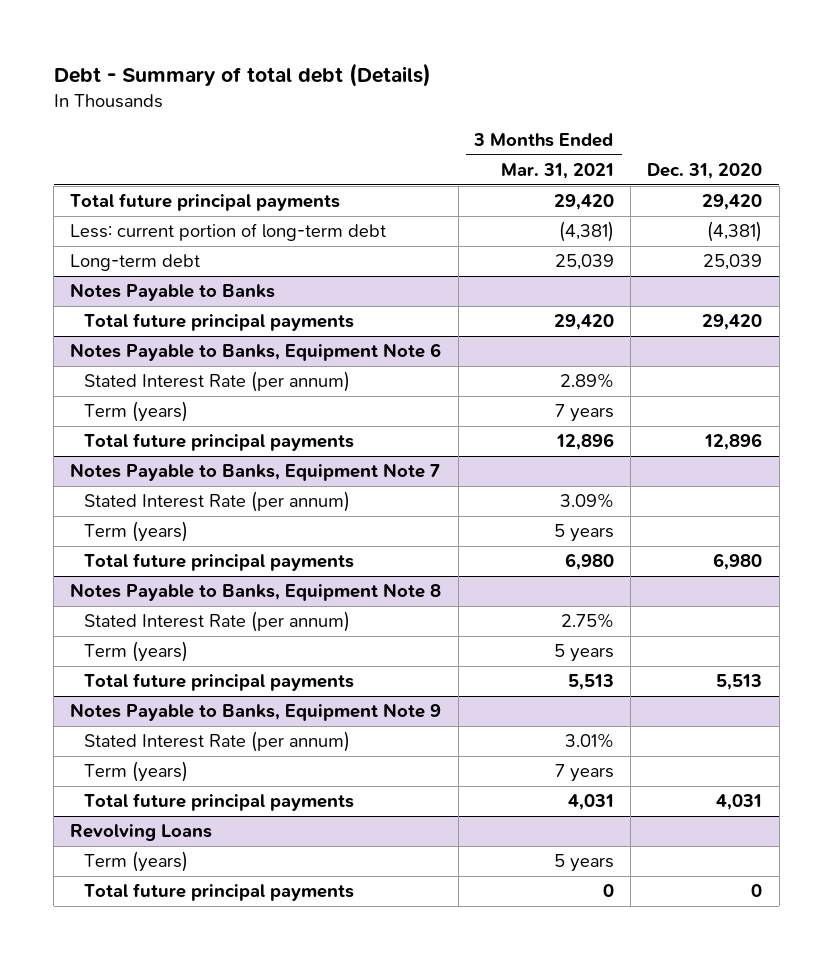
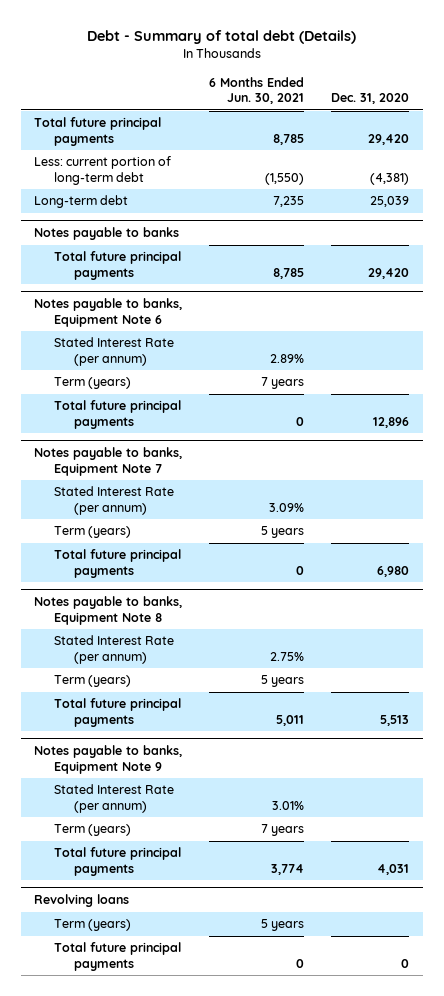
- | 3 Months Ended Mar. 31, 2021 | Dec. 31, 2020
+ | 6 Months Ended Jun. 30, 2021 | Dec. 31, 2020
- Notes Payable to Banks
+ Notes payable to banks
- Notes Payable to Banks, Equipment Note 6
+ Notes payable to banks, Equipment Note 6
- Notes Payable to Banks, Equipment Note 7
+ Notes payable to banks, Equipment Note 7
- Notes Payable to Banks, Equipment Note 8
+ Notes payable to banks, Equipment Note 8
- Notes Payable to Banks, Equipment Note 9
+ Notes payable to banks, Equipment Note 9
- Revolving Loans
+ Revolving loans

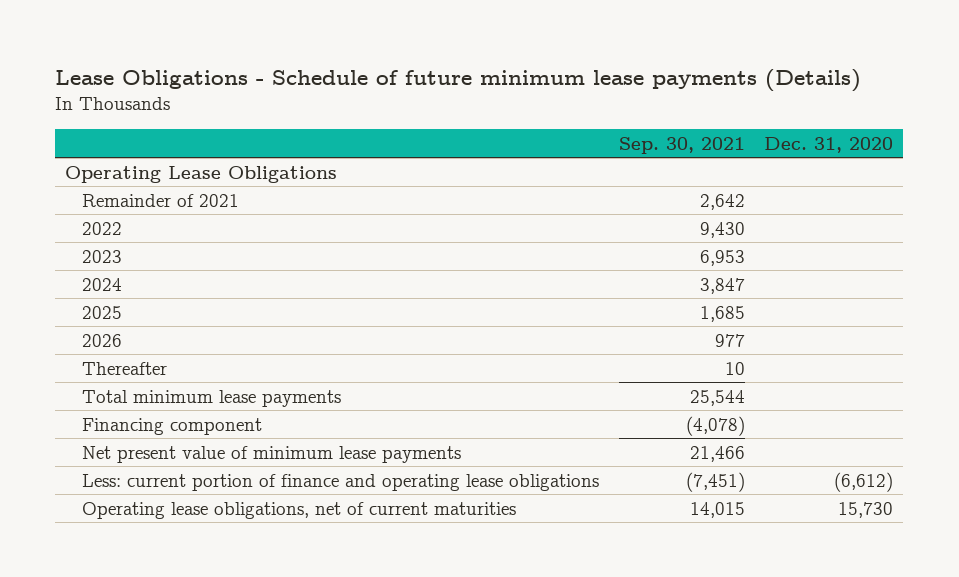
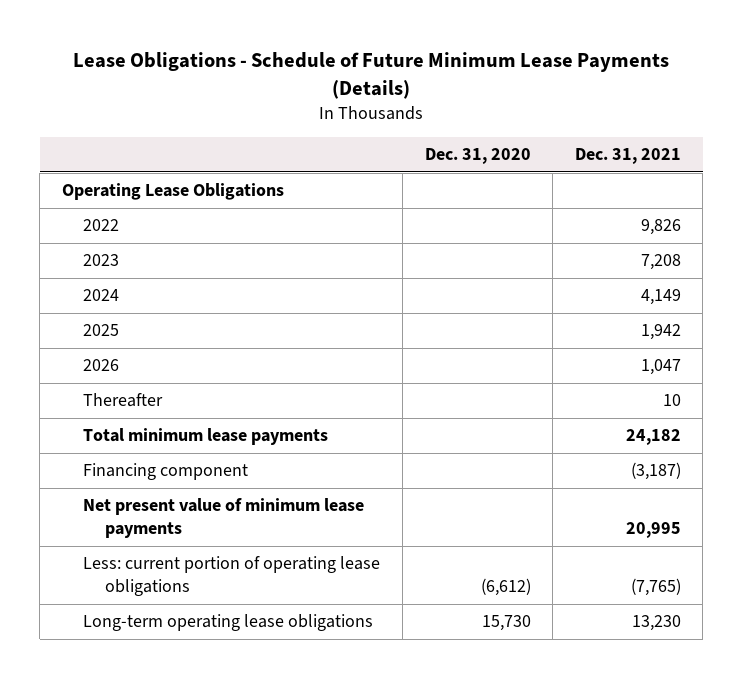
- Lease Obligations - Schedule of future minimum lease payments (Details)
+ Lease Obligations - Schedule of Future Minimum Lease Payments (Details)
- | Sep. 30, 2021 | Dec. 31, 2020
+ | Dec. 31, 2020 | Dec. 31, 2021
- Remainder of 2021 | 2,642 |
- Less: current portion of finance and operating lease obligations | (7,451) | (6,612)
- Operating lease obligations, net of current maturities | 14,015 | 15,730
+ Less: current portion of operating lease obligations | (6,612) | (7,765)
+ Long-term operating lease obligations | 15,730 | 13,230

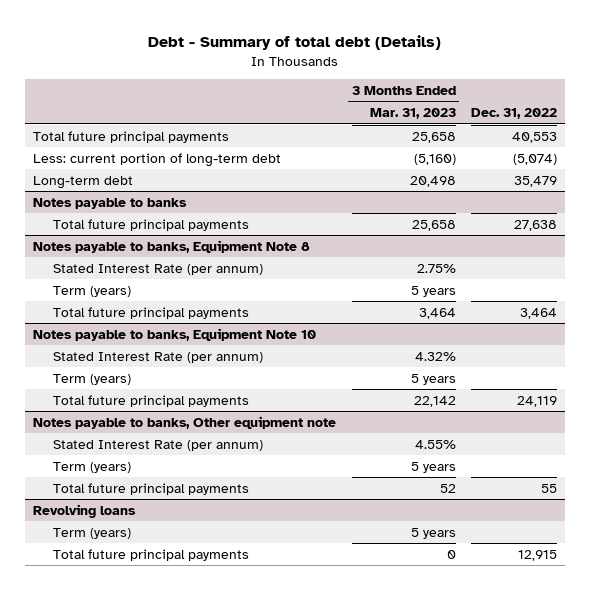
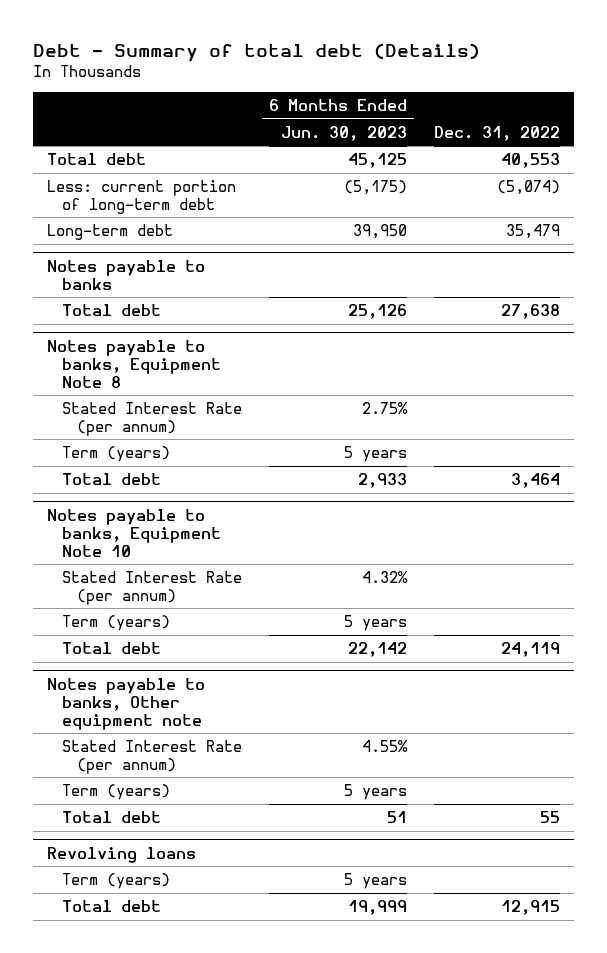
- | 3 Months Ended Mar. 31, 2023 | Dec. 31, 2022
+ | 6 Months Ended Jun. 30, 2023 | Dec. 31, 2022
- Total future principal payments | 25,658 | 40,553
+ Total debt | 45,125 | 40,553
@ Notes payable to banks
- Total future principal payments | 25,658 | 27,638
+ Total debt | 25,126 | 27,638
@ Notes payable to banks, Equipment Note 8
- Total future principal payments | 3,464 | 3,464
+ Total debt | 2,933 | 3,464
@ Notes payable to banks, Equipment Note 10
- Total future principal payments | 22,142 | 24,119
+ Total debt | 22,142 | 24,119
@ Notes payable to banks, Other equipment note
- Total future principal payments | 52 | 55
+ Total debt | 51 | 55
@ Revolving loans
- Total future principal payments | 0 | 12,915
+ Total debt | 19,999 | 12,915

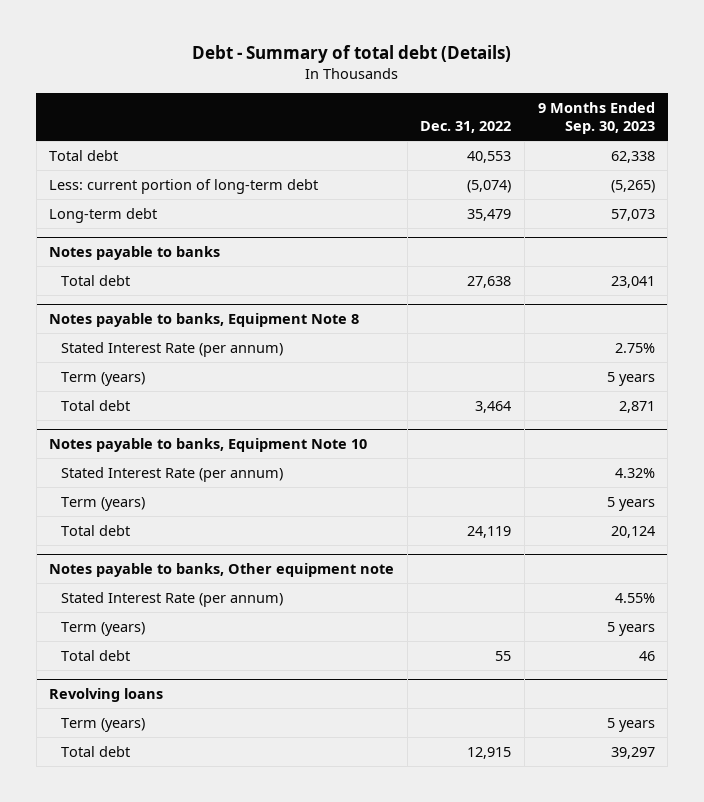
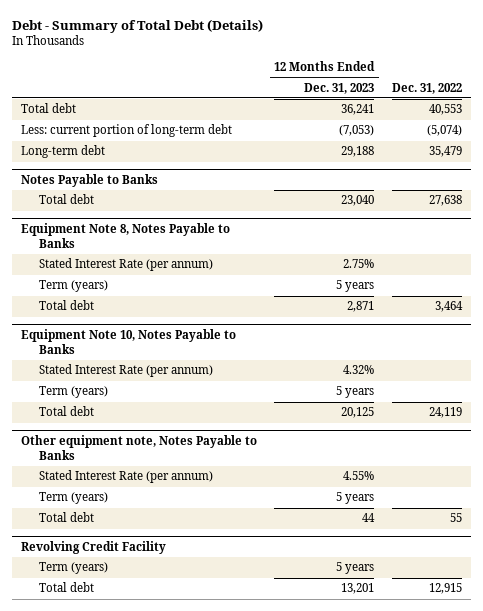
- Debt - Summary of total debt (Details)
+ Debt - Summary of Total Debt (Details)
- | Dec. 31, 2022 | 9 Months Ended Sep. 30, 2023
+ | 12 Months Ended Dec. 31, 2023 | Dec. 31, 2022
- Notes payable to banks
+ Notes Payable to Banks
- Notes payable to banks, Equipment Note 8
+ Equipment Note 8, Notes Payable to Banks
- Notes payable to banks, Equipment Note 10
+ Equipment Note 10, Notes Payable to Banks
- Notes payable to banks, Other equipment note
+ Other equipment note, Notes Payable to Banks
- Revolving loans
+ Revolving Credit Facility

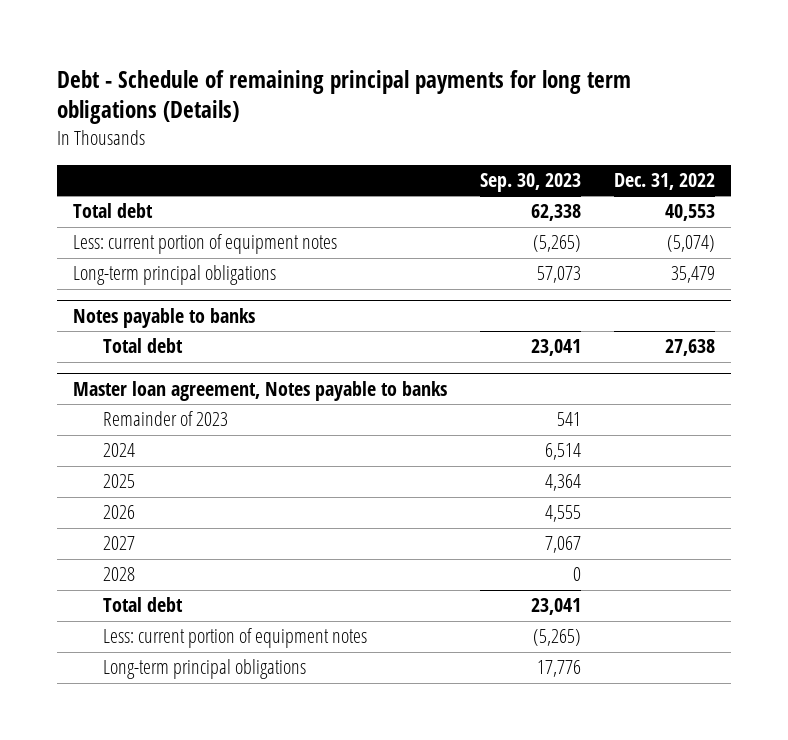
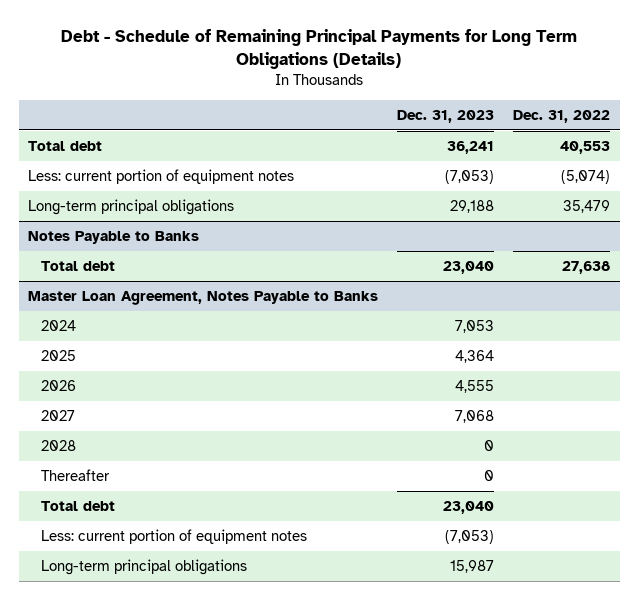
- Debt - Schedule of remaining principal payments for long term obligations (Details)
+ Debt - Schedule of Remaining Principal Payments for Long Term Obligations (Details)
- | Sep. 30, 2023 | Dec. 31, 2022
+ | Dec. 31, 2023 | Dec. 31, 2022
- Notes payable to banks
+ Notes Payable to Banks
- Master loan agreement, Notes payable to banks
- Remainder of 2023 | 541 |
+ Master Loan Agreement, Notes Payable to Banks
+ Thereafter | 0 |

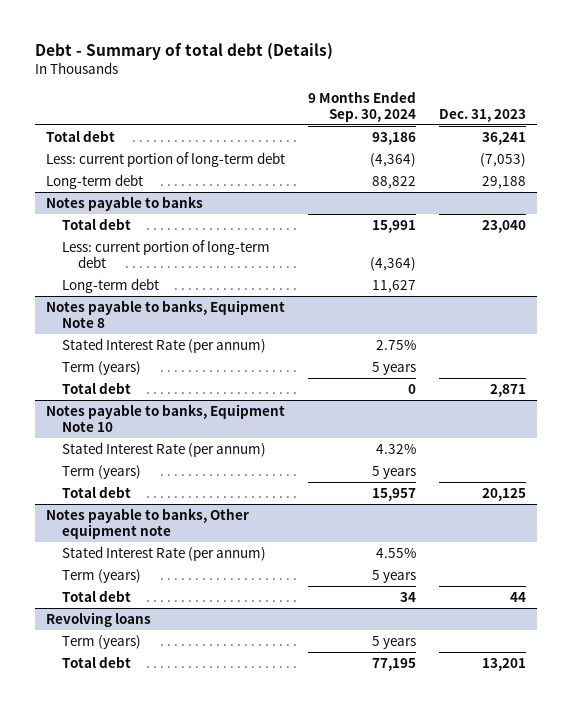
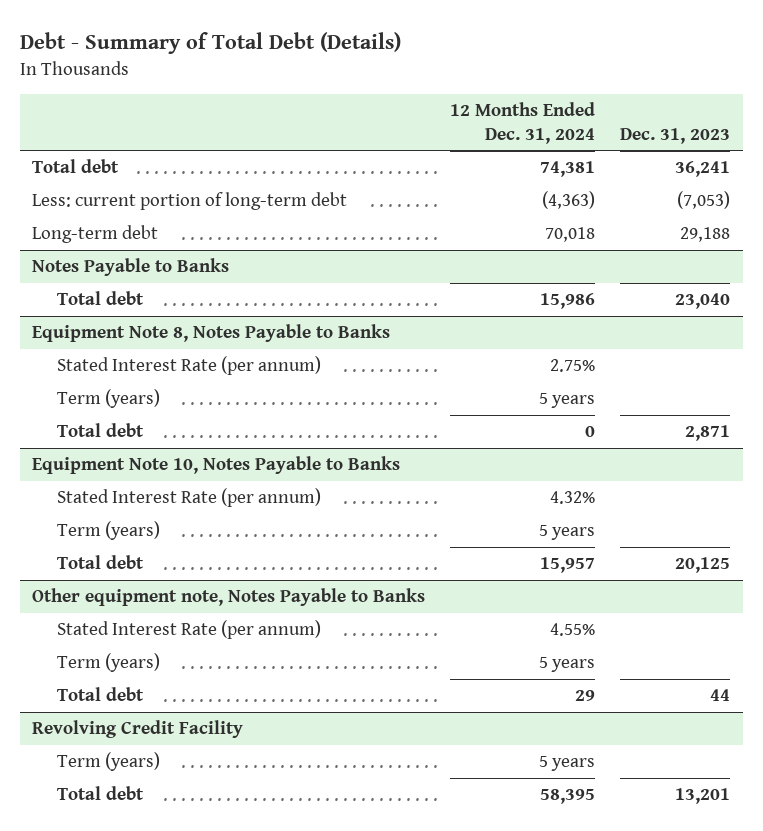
- Debt - Summary of total debt (Details)
+ Debt - Summary of Total Debt (Details)
- | 9 Months Ended Sep. 30, 2024 | Dec. 31, 2023
+ | 12 Months Ended Dec. 31, 2024 | Dec. 31, 2023
- Notes payable to banks
+ Notes Payable to Banks
- Less: current portion of long-term debt | (4,364) |
- Long-term debt | 11,627 |
- Notes payable to banks, Equipment Note 8
+ Equipment Note 8, Notes Payable to Banks
- Notes payable to banks, Equipment Note 10
+ Equipment Note 10, Notes Payable to Banks
- Notes payable to banks, Other equipment note
+ Other equipment note, Notes Payable to Banks
- Revolving loans
+ Revolving Credit Facility

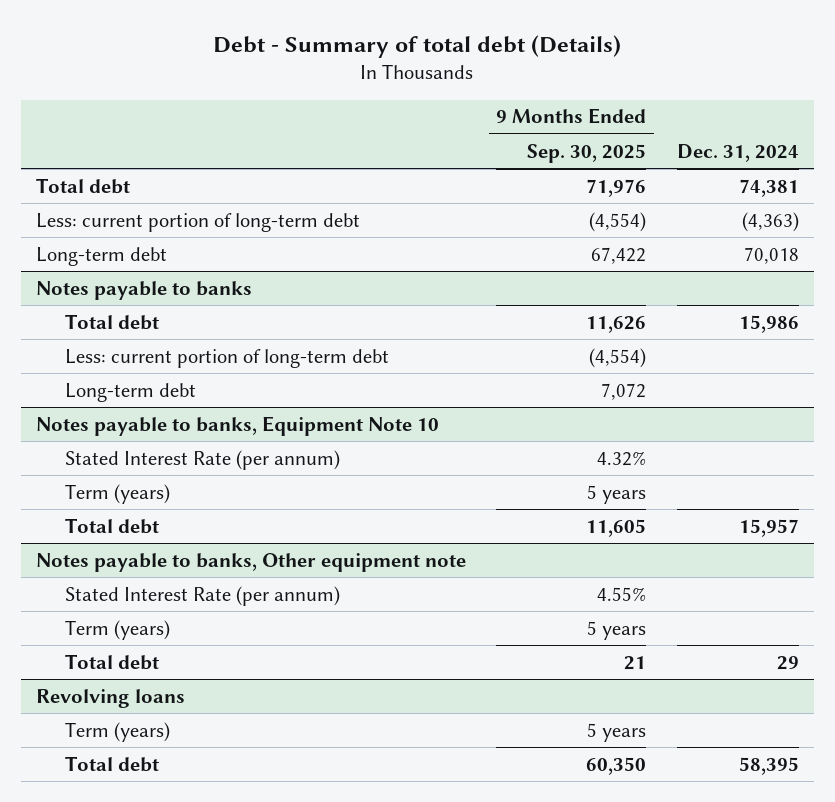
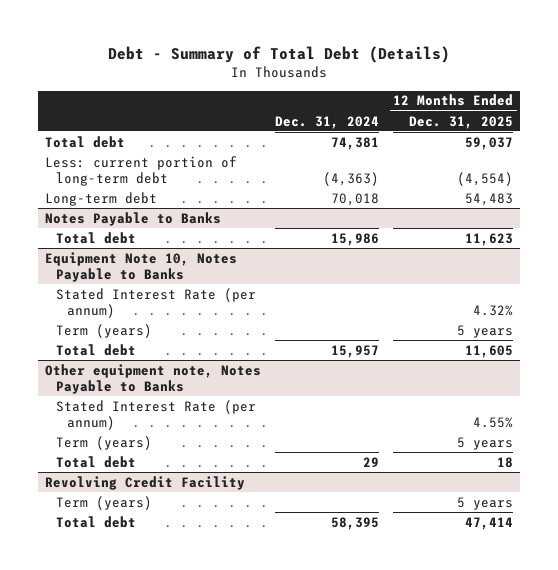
- Debt - Summary of total debt (Details)
+ Debt - Summary of Total Debt (Details)
- | 9 Months Ended Sep. 30, 2025 | Dec. 31, 2024
+ | Dec. 31, 2024 | 12 Months Ended Dec. 31, 2025
- Notes payable to banks
+ Notes Payable to Banks
- Less: current portion of long-term debt | (4,554) |
- Long-term debt | 7,072 |
- Notes payable to banks, Equipment Note 10
+ Equipment Note 10, Notes Payable to Banks
- Notes payable to banks, Other equipment note
+ Other equipment note, Notes Payable to Banks
- Revolving loans
+ Revolving Credit Facility

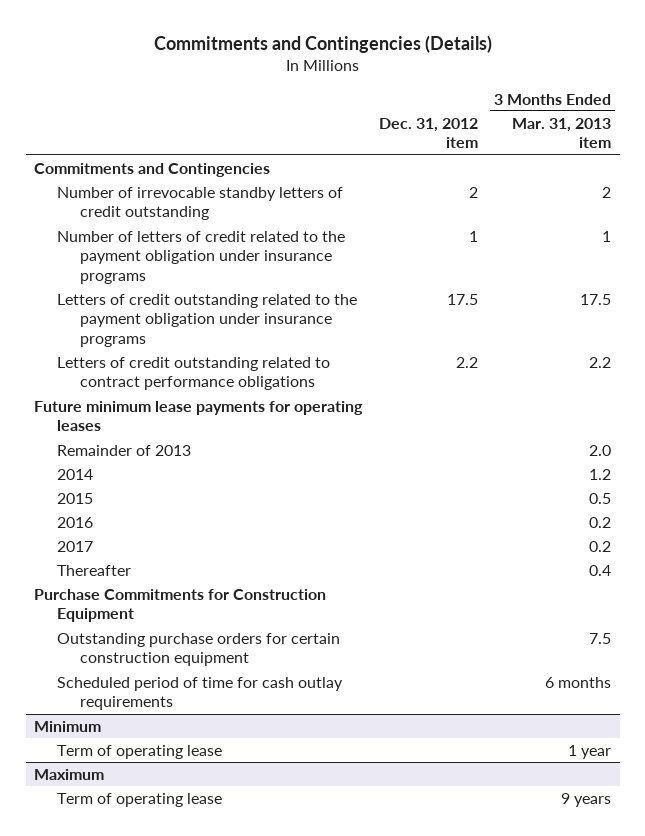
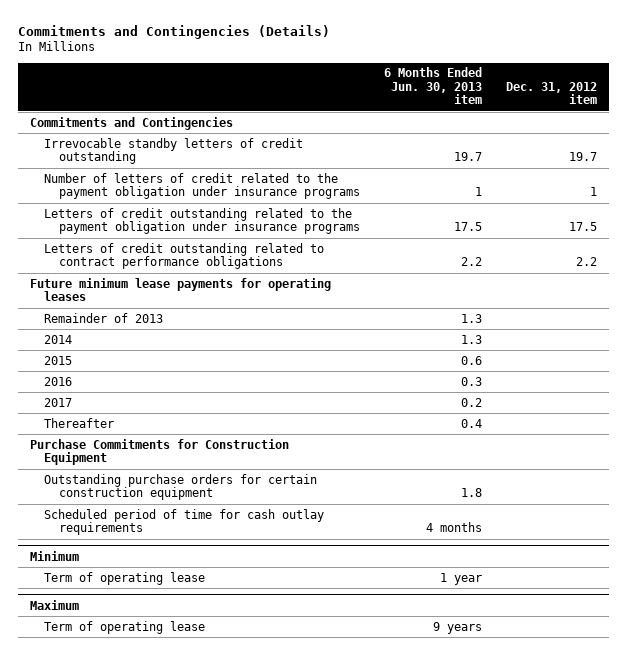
- | Dec. 31, 2012 item | 3 Months Ended Mar. 31, 2013 item
+ | 6 Months Ended Jun. 30, 2013 item | Dec. 31, 2012 item
- Number of irrevocable standby letters of credit outstanding | 2 | 2
+ Irrevocable standby letters of credit outstanding | 19.7 | 19.7

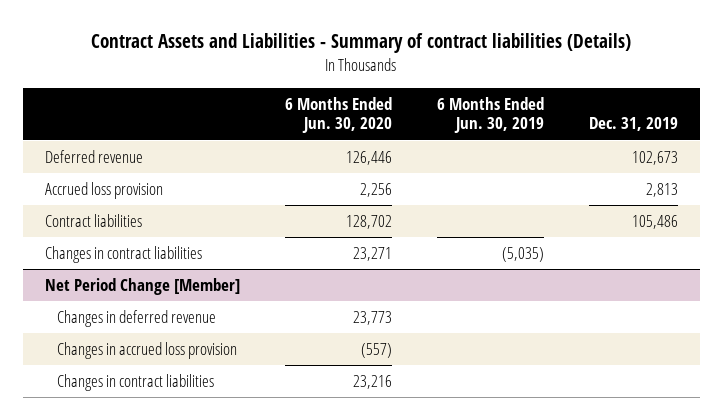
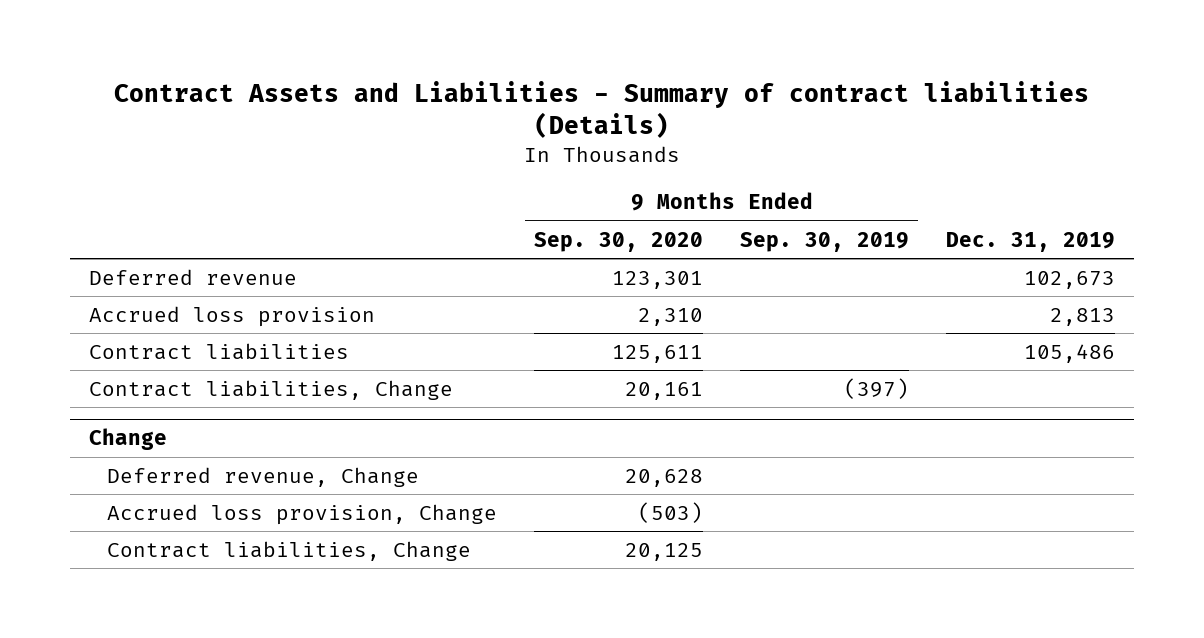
- | 6 Months Ended Jun. 30, 2020 | 6 Months Ended Jun. 30, 2019 | Dec. 31, 2019
+ | 9 Months Ended Sep. 30, 2020 | 9 Months Ended Sep. 30, 2019 | Dec. 31, 2019
- Changes in contract liabilities | 23,271 | (5,035) |
- Net Period Change [Member]
- Changes in deferred revenue | 23,773 | |
- Changes in accrued loss provision | (557) | |
- Changes in contract liabilities | 23,216 | |
+ Contract liabilities, Change | 20,161 | (397) |
+ Change
+ Deferred revenue, Change | 20,628 | |
+ Accrued loss provision, Change | (503) | |
+ Contract liabilities, Change | 20,125 | |

